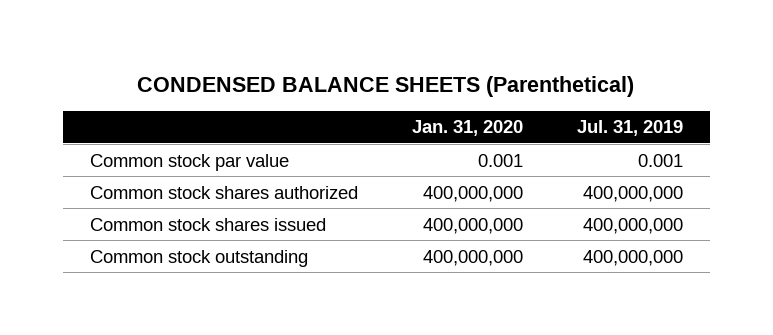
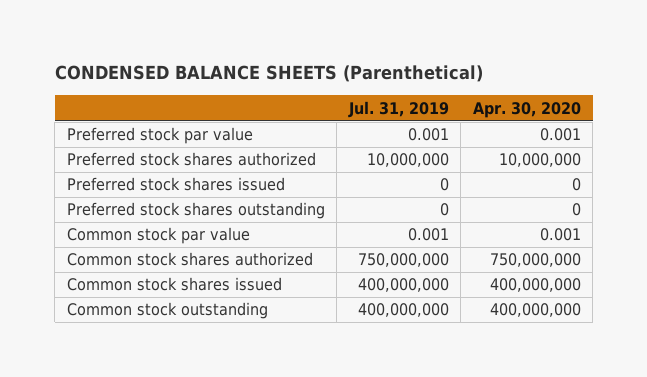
- | Jan. 31, 2020 | Jul. 31, 2019
+ | Jul. 31, 2019 | Apr. 30, 2020
+ Preferred stock par value | 0.001 | 0.001
+ Preferred stock shares authorized | 10,000,000 | 10,000,000
+ Preferred stock shares issued | 0 | 0
+ Preferred stock shares outstanding | 0 | 0
- Common stock shares authorized | 400,000,000 | 400,000,000
+ Common stock shares authorized | 750,000,000 | 750,000,000

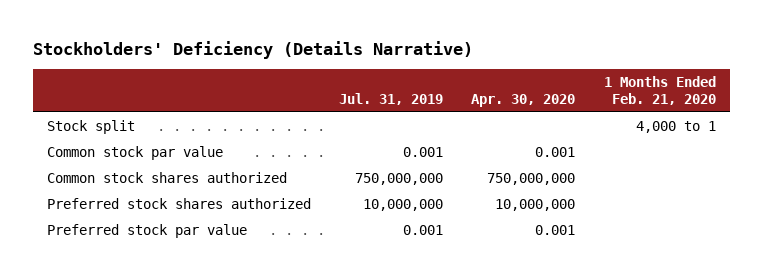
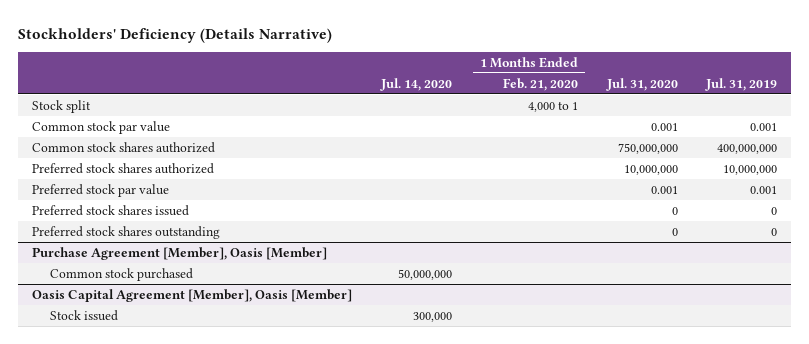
- | Jul. 31, 2019 | Apr. 30, 2020 | 1 Months Ended Feb. 21, 2020
+ | Jul. 14, 2020 | 1 Months Ended Feb. 21, 2020 | Jul. 31, 2020 | Jul. 31, 2019
- Common stock shares authorized | 750,000,000 | 750,000,000 |
+ Common stock shares authorized | | | 750,000,000 | 400,000,000
+ Preferred stock shares issued | | | 0 | 0
+ Preferred stock shares outstanding | | | 0 | 0
+ Purchase Agreement [Member], Oasis [Member]
+ Common stock purchased | 50,000,000 | | |
+ Oasis Capital Agreement [Member], Oasis [Member]
+ Stock issued | 300,000 | | |

